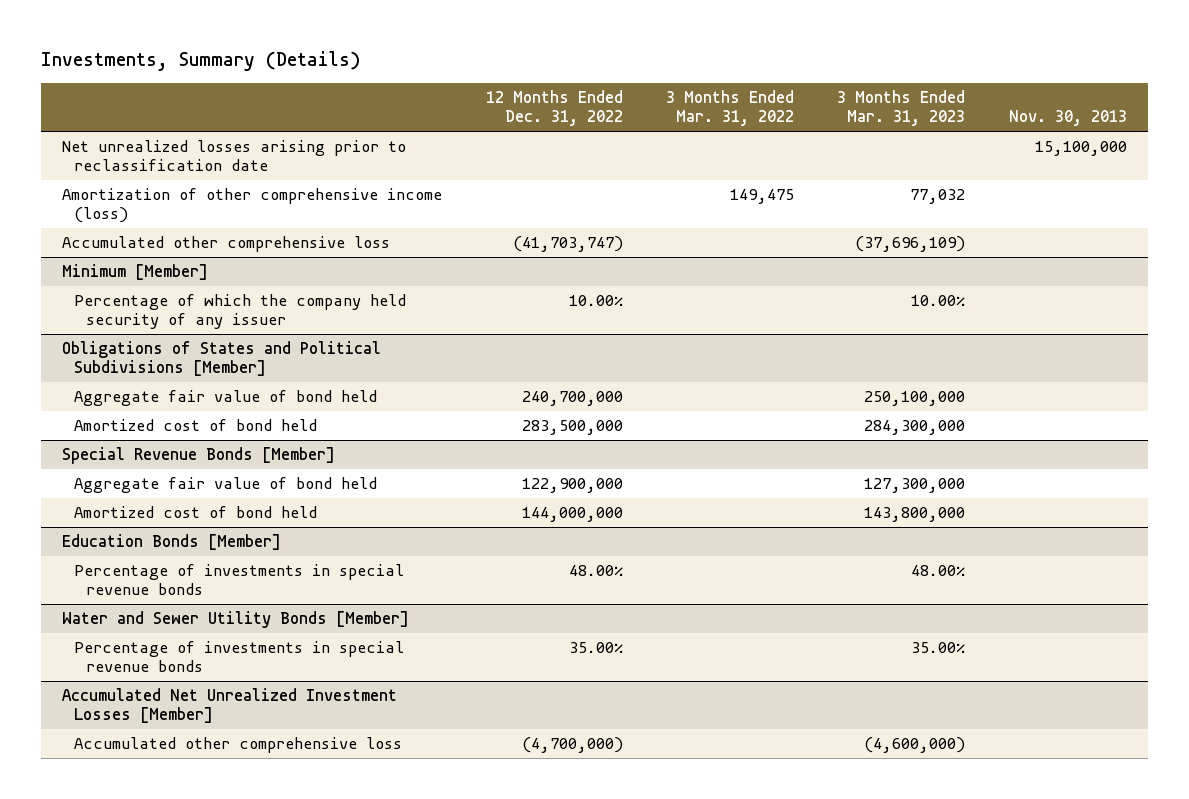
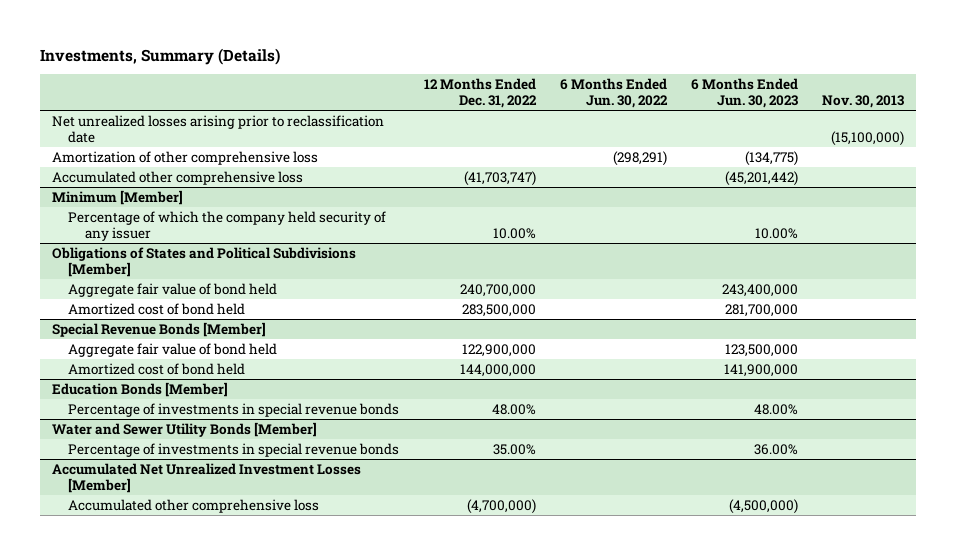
- | 12 Months Ended Dec. 31, 2022 | 3 Months Ended Mar. 31, 2022 | 3 Months Ended Mar. 31, 2023 | Nov. 30, 2013
+ | 12 Months Ended Dec. 31, 2022 | 6 Months Ended Jun. 30, 2022 | 6 Months Ended Jun. 30, 2023 | Nov. 30, 2013
- Net unrealized losses arising prior to reclassification date | | | | 15,100,000
- Amortization of other comprehensive income (loss) | | 149,475 | 77,032 |
+ Net unrealized losses arising prior to reclassification date | | | | (15,100,000)
+ Amortization of other comprehensive loss | | (298,291) | (134,775) |

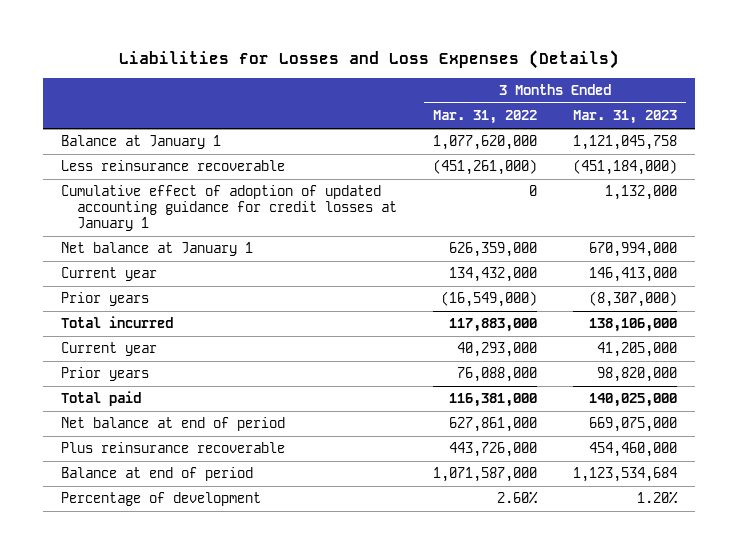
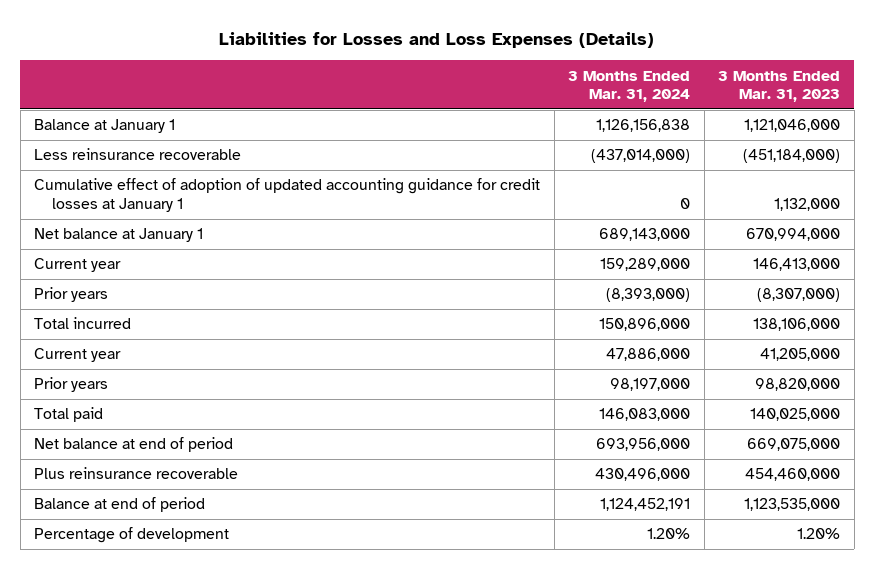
- | 3 Months Ended Mar. 31, 2022 | 3 Months Ended Mar. 31, 2023
+ | 3 Months Ended Mar. 31, 2024 | 3 Months Ended Mar. 31, 2023
- Balance at January 1 | 1,077,620,000 | 1,121,045,758
+ Balance at January 1 | 1,126,156,838 | 1,121,046,000
- Balance at end of period | 1,071,587,000 | 1,123,534,684
+ Balance at end of period | 1,124,452,191 | 1,123,535,000

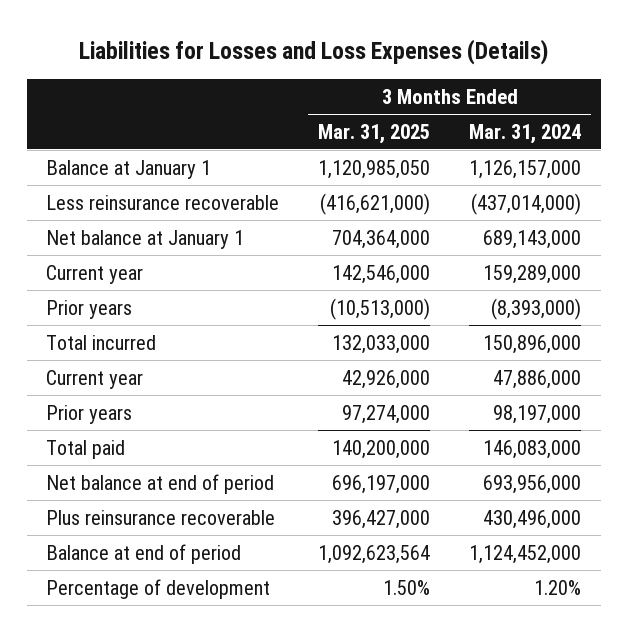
- | 3 Months Ended Mar. 31, 2024 | 3 Months Ended Mar. 31, 2023
+ | 3 Months Ended Mar. 31, 2025 | 3 Months Ended Mar. 31, 2024
- Balance at January 1 | 1,126,156,838 | 1,121,046,000
+ Balance at January 1 | 1,120,985,050 | 1,126,157,000
- Cumulative effect of adoption of updated accounting guidance for credit losses at January 1 | 0 | 1,132,000
- Balance at end of period | 1,124,452,191 | 1,123,535,000
+ Balance at end of period | 1,092,623,564 | 1,124,452,000

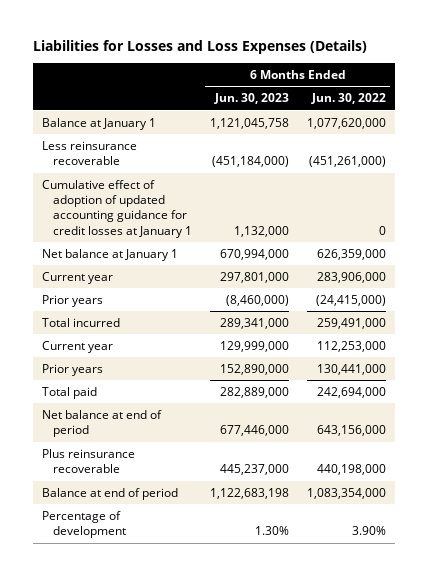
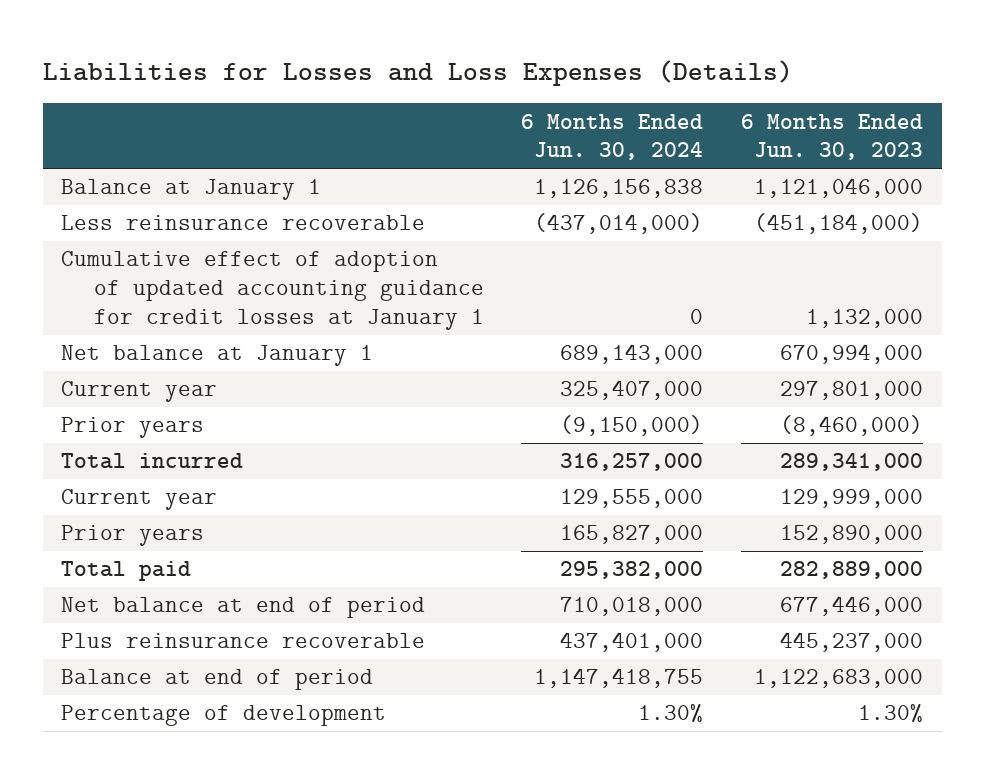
- | 6 Months Ended Jun. 30, 2023 | 6 Months Ended Jun. 30, 2022
+ | 6 Months Ended Jun. 30, 2024 | 6 Months Ended Jun. 30, 2023
- Balance at January 1 | 1,121,045,758 | 1,077,620,000
+ Balance at January 1 | 1,126,156,838 | 1,121,046,000
- Balance at end of period | 1,122,683,198 | 1,083,354,000
+ Balance at end of period | 1,147,418,755 | 1,122,683,000

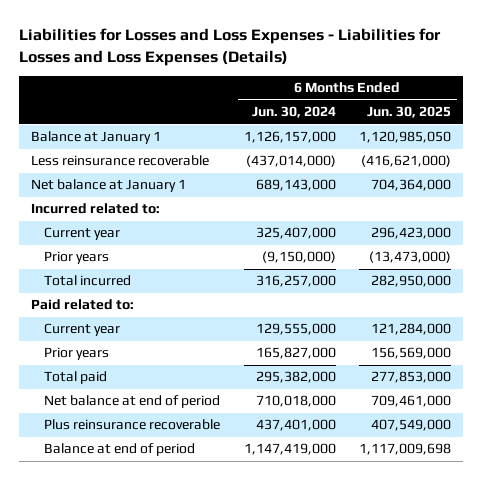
- Liabilities for Losses and Loss Expenses (Details)
+ Liabilities for Losses and Loss Expenses - Liabilities for Losses and Loss Expenses (Details)
- | 6 Months Ended Jun. 30, 2024 | 6 Months Ended Jun. 30, 2023
+ | 6 Months Ended Jun. 30, 2024 | 6 Months Ended Jun. 30, 2025
- Balance at January 1 | 1,126,156,838 | 1,121,046,000
+ Balance at January 1 | 1,126,157,000 | 1,120,985,050
- Cumulative effect of adoption of updated accounting guidance for credit losses at January 1 | 0 | 1,132,000
+ Incurred related to:
+ Paid related to:
- Balance at end of period | 1,147,418,755 | 1,122,683,000
- Percentage of development | 1.30% | 1.30%
+ Balance at end of period | 1,147,419,000 | 1,117,009,698

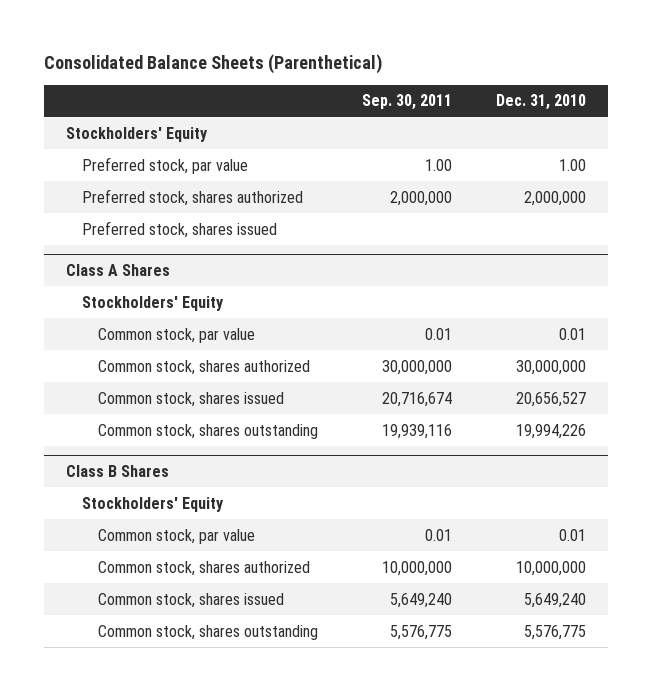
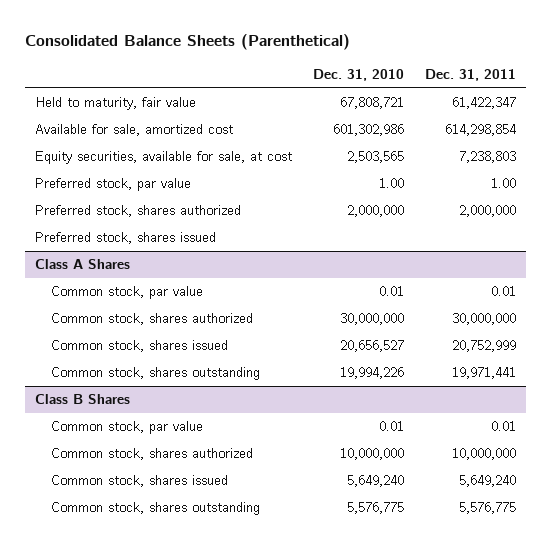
- | Sep. 30, 2011 | Dec. 31, 2010
+ | Dec. 31, 2010 | Dec. 31, 2011
- Stockholders' Equity
+ Held to maturity, fair value | 67,808,721 | 61,422,347
+ Available for sale, amortized cost | 601,302,986 | 614,298,854
+ Equity securities, available for sale, at cost | 2,503,565 | 7,238,803
@ Class A Shares
- Stockholders' Equity
@ Class B Shares
- Stockholders' Equity

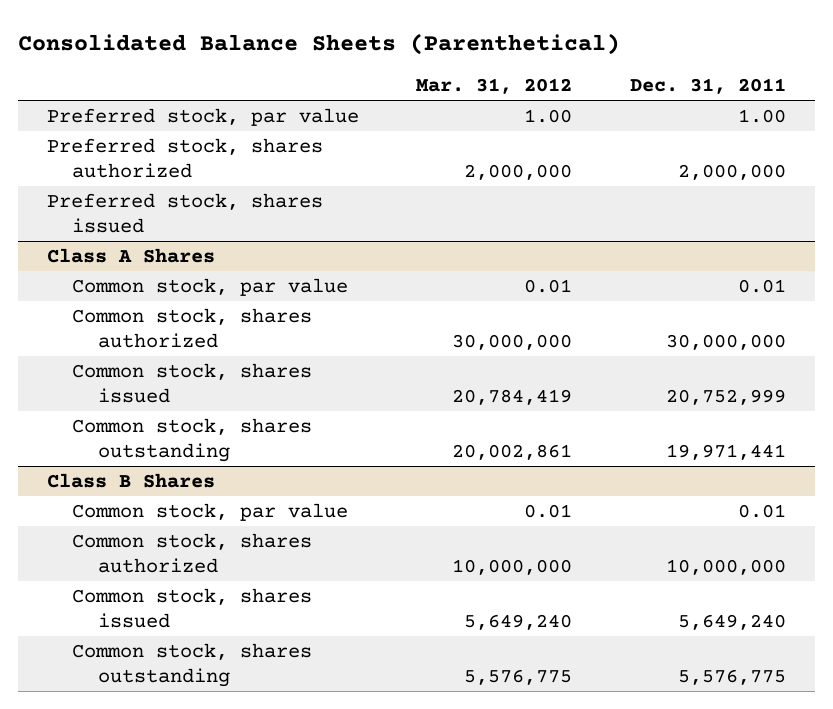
- | Dec. 31, 2010 | Dec. 31, 2011
+ | Mar. 31, 2012 | Dec. 31, 2011
- Held to maturity, fair value | 67,808,721 | 61,422,347
- Available for sale, amortized cost | 601,302,986 | 614,298,854
- Equity securities, available for sale, at cost | 2,503,565 | 7,238,803

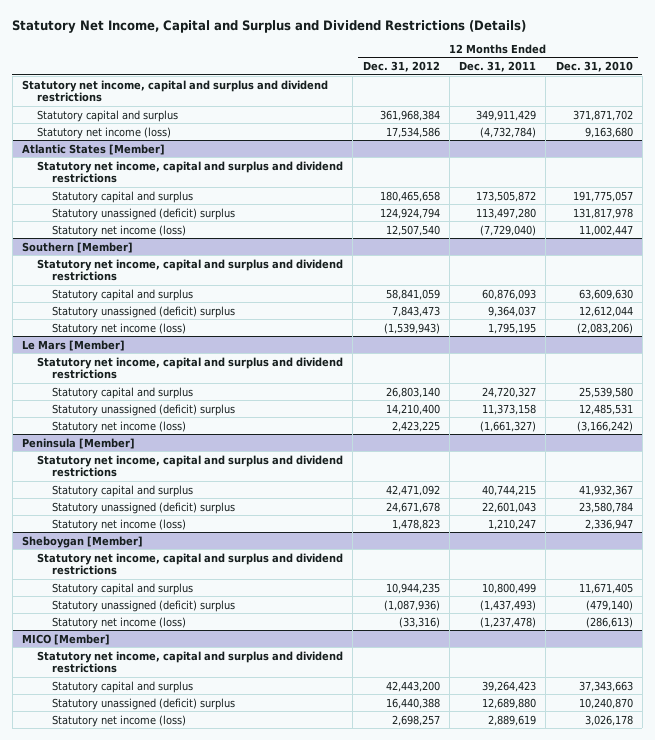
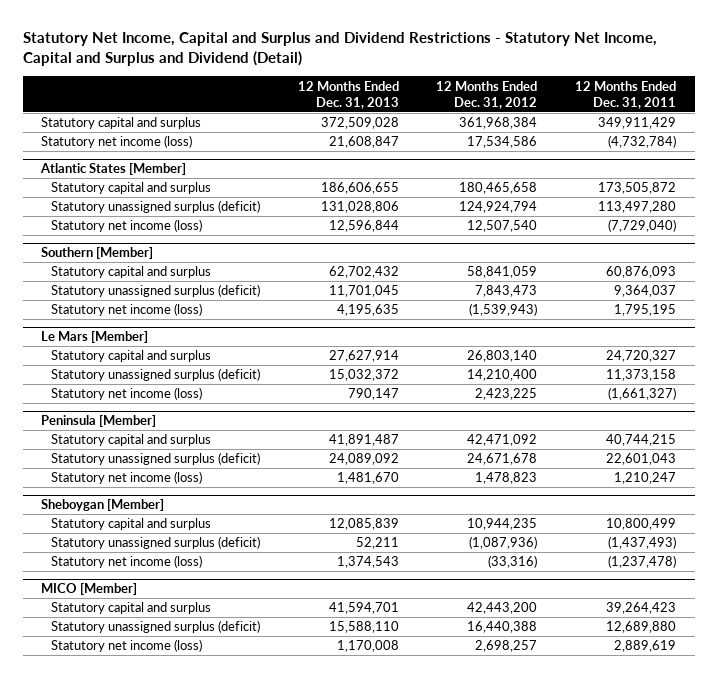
- Statutory Net Income, Capital and Surplus and Dividend Restrictions (Details)
+ Statutory Net Income, Capital and Surplus and Dividend Restrictions - Statutory Net Income, Capital and Surplus and Dividend (Detail)
- | 12 Months Ended Dec. 31, 2012 | 12 Months Ended Dec. 31, 2011 | 12 Months Ended Dec. 31, 2010
+ | 12 Months Ended Dec. 31, 2013 | 12 Months Ended Dec. 31, 2012 | 12 Months Ended Dec. 31, 2011
- Statutory net income, capital and surplus and dividend restrictions
@ Atlantic States [Member]
- Statutory net income, capital and surplus and dividend restrictions
- Statutory unassigned (deficit) surplus | 124,924,794 | 113,497,280 | 131,817,978
+ Statutory unassigned surplus (deficit) | 131,028,806 | 124,924,794 | 113,497,280
@ Southern [Member]
- Statutory net income, capital and surplus and dividend restrictions
- Statutory unassigned (deficit) surplus | 7,843,473 | 9,364,037 | 12,612,044
+ Statutory unassigned surplus (deficit) | 11,701,045 | 7,843,473 | 9,364,037
@ Le Mars [Member]
- Statutory net income, capital and surplus and dividend restrictions
- Statutory unassigned (deficit) surplus | 14,210,400 | 11,373,158 | 12,485,531
+ Statutory unassigned surplus (deficit) | 15,032,372 | 14,210,400 | 11,373,158
@ Peninsula [Member]
- Statutory net income, capital and surplus and dividend restrictions
- Statutory unassigned (deficit) surplus | 24,671,678 | 22,601,043 | 23,580,784
+ Statutory unassigned surplus (deficit) | 24,089,092 | 24,671,678 | 22,601,043
@ Sheboygan [Member]
- Statutory net income, capital and surplus and dividend restrictions
- Statutory unassigned (deficit) surplus | (1,087,936) | (1,437,493) | (479,140)
+ Statutory unassigned surplus (deficit) | 52,211 | (1,087,936) | (1,437,493)
@ MICO [Member]
- Statutory net income, capital and surplus and dividend restrictions
- Statutory unassigned (deficit) surplus | 16,440,388 | 12,689,880 | 10,240,870
+ Statutory unassigned surplus (deficit) | 15,588,110 | 16,440,388 | 12,689,880

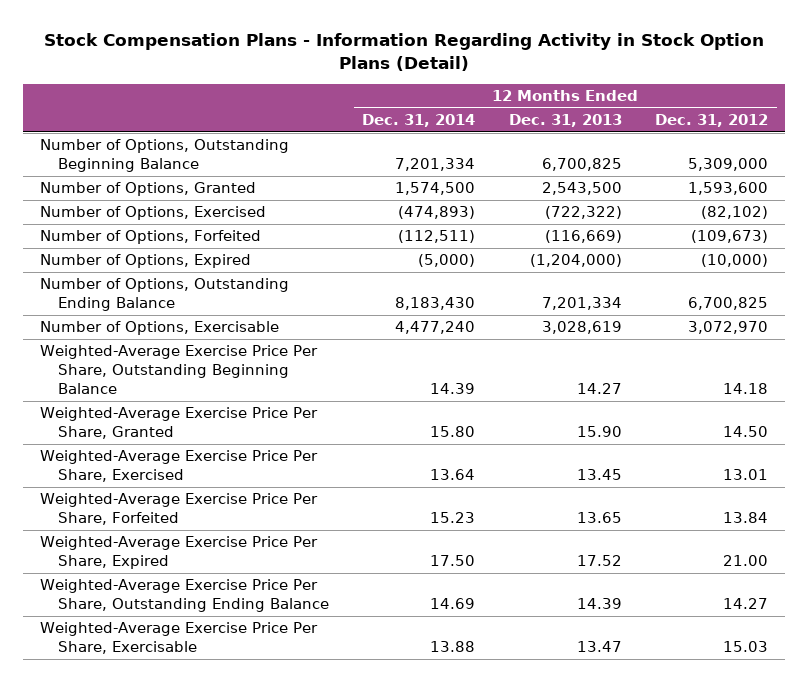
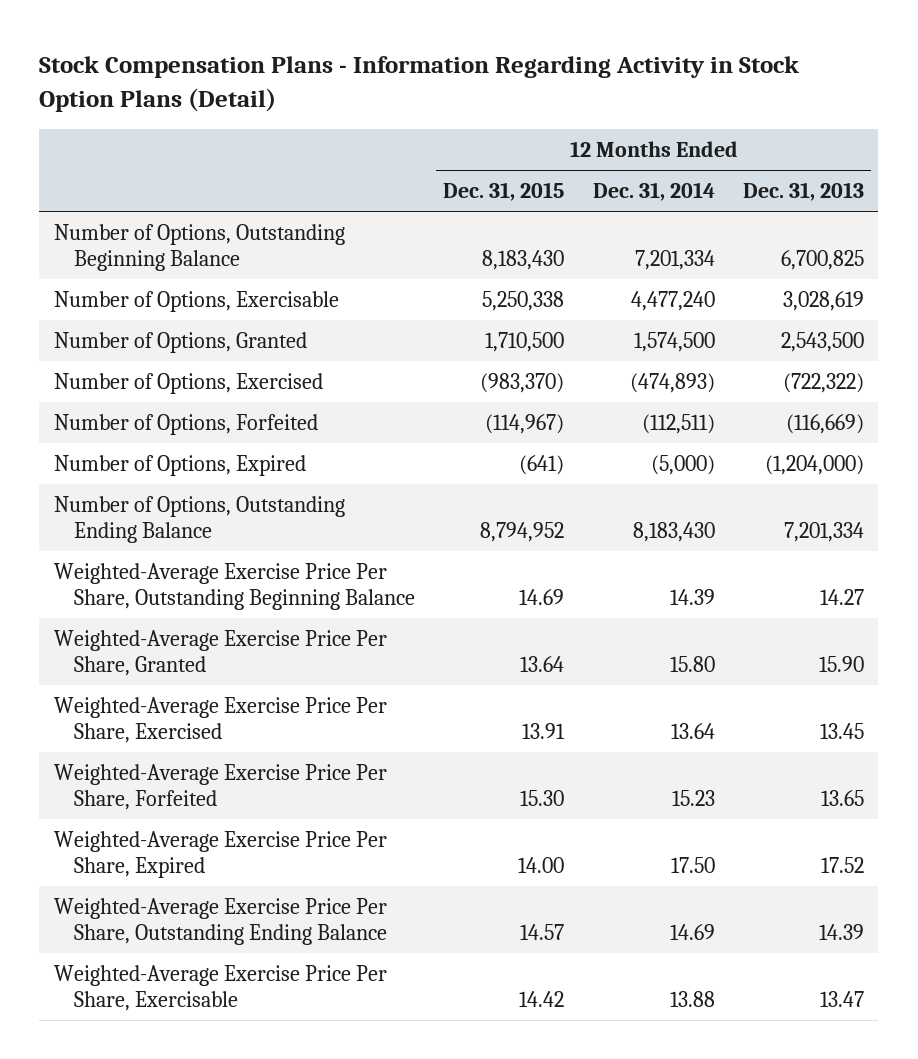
- | 12 Months Ended Dec. 31, 2014 | 12 Months Ended Dec. 31, 2013 | 12 Months Ended Dec. 31, 2012
+ | 12 Months Ended Dec. 31, 2015 | 12 Months Ended Dec. 31, 2014 | 12 Months Ended Dec. 31, 2013
moved up: Number of Options, Exercisable | 5,250,338 | 4,477,240 | 3,028,619

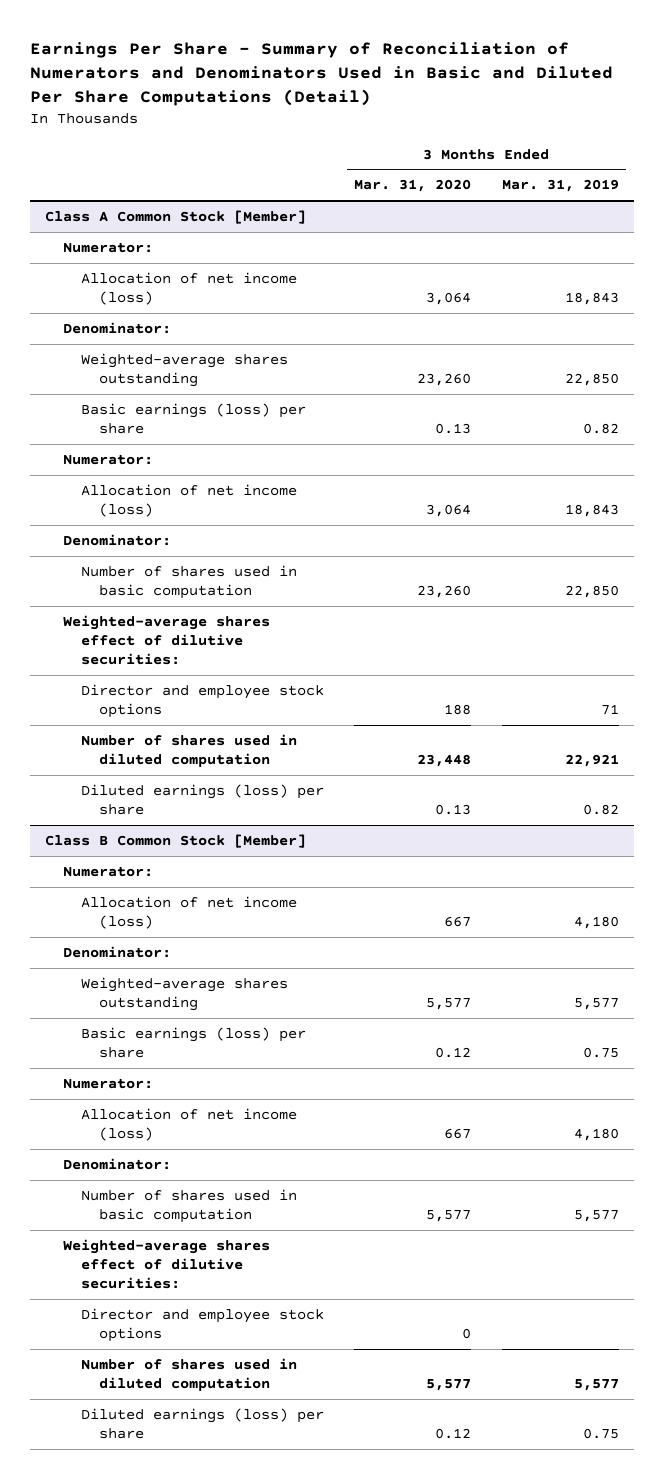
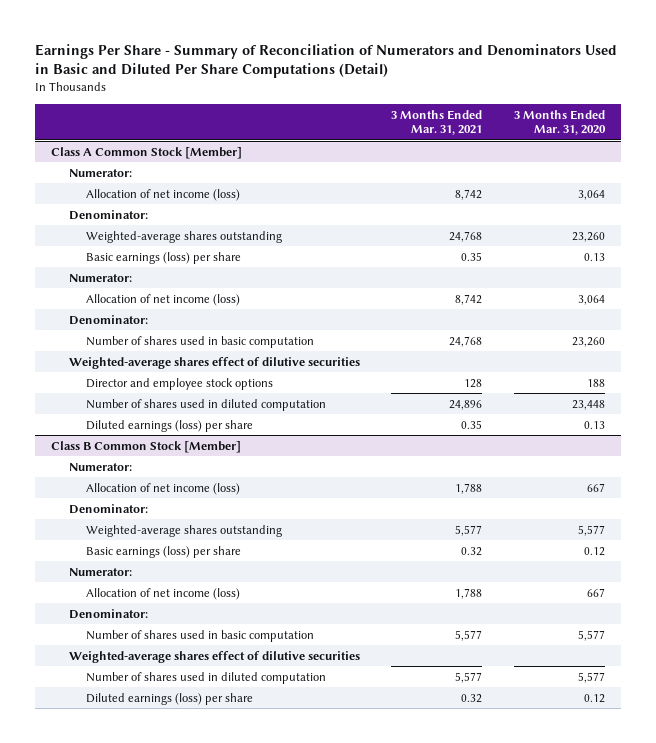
- | 3 Months Ended Mar. 31, 2020 | 3 Months Ended Mar. 31, 2019
+ | 3 Months Ended Mar. 31, 2021 | 3 Months Ended Mar. 31, 2020
@ Class A Common Stock [Member]
- Weighted-average shares effect of dilutive securities:
+ Weighted-average shares effect of dilutive securities
@ Class B Common Stock [Member]
- Weighted-average shares effect of dilutive securities:
- Director and employee stock options | 0 |
+ Weighted-average shares effect of dilutive securities

